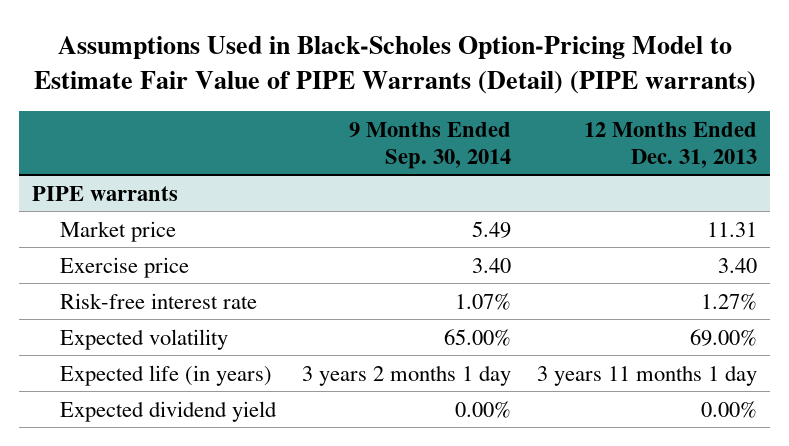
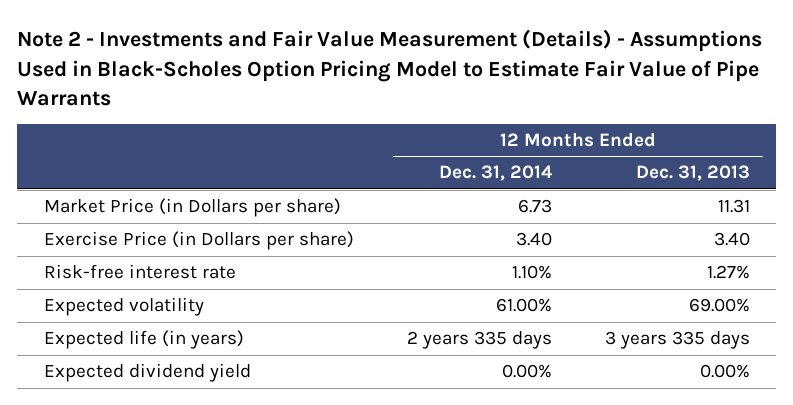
- Assumptions Used in Black-Scholes Option-Pricing Model to Estimate Fair Value of PIPE Warrants (Detail) (PIPE warrants)
+ Note 2 - Investments and Fair Value Measurement (Details) - Assumptions Used in Black-Scholes Option Pricing Model to Estimate Fair Value of Pipe Warrants
- | 9 Months Ended Sep. 30, 2014 | 12 Months Ended Dec. 31, 2013
+ | 12 Months Ended Dec. 31, 2014 | 12 Months Ended Dec. 31, 2013
- PIPE warrants
- Market price | 5.49 | 11.31
- Exercise price | 3.40 | 3.40
+ Market Price (in Dollars per share) | 6.73 | 11.31
+ Exercise Price (in Dollars per share) | 3.40 | 3.40
- Expected life (in years) | 3 years 2 months 1 day | 3 years 11 months 1 day
+ Expected life (in years) | 2 years 335 days | 3 years 335 days

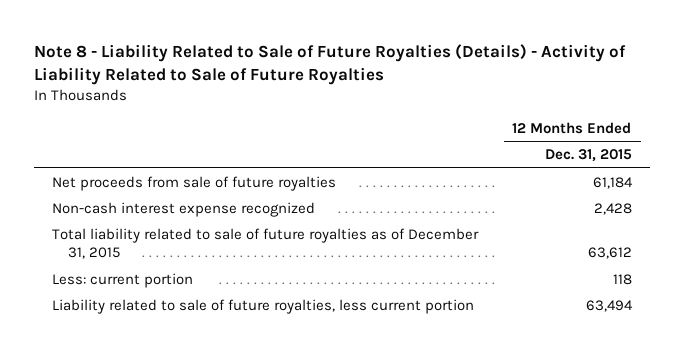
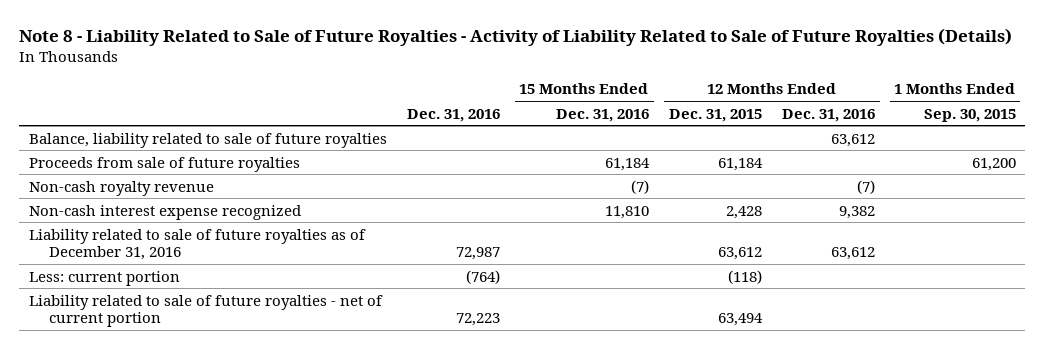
- Note 8 - Liability Related to Sale of Future Royalties (Details) - Activity of Liability Related to Sale of Future Royalties
+ Note 8 - Liability Related to Sale of Future Royalties - Activity of Liability Related to Sale of Future Royalties (Details)
- | 12 Months Ended Dec. 31, 2015
+ | Dec. 31, 2016 | 15 Months Ended Dec. 31, 2016 | 12 Months Ended Dec. 31, 2015 | 12 Months Ended Dec. 31, 2016 | 1 Months Ended Sep. 30, 2015
- Net proceeds from sale of future royalties | 61,184
+ Balance, liability related to sale of future royalties | | | | 63,612 |
+ Proceeds from sale of future royalties | | 61,184 | 61,184 | | 61,200
+ Non-cash royalty revenue | | (7) | | (7) |
- Total liability related to sale of future royalties as of December 31, 2015 | 63,612
- Less: current portion | 118
- Liability related to sale of future royalties, less current portion | 63,494
+ Liability related to sale of future royalties as of December 31, 2016 | 72,987 | | 63,612 | 63,612 |
+ Less: current portion | (764) | | (118) | |
+ Liability related to sale of future royalties - net of current portion | 72,223 | | 63,494 | |

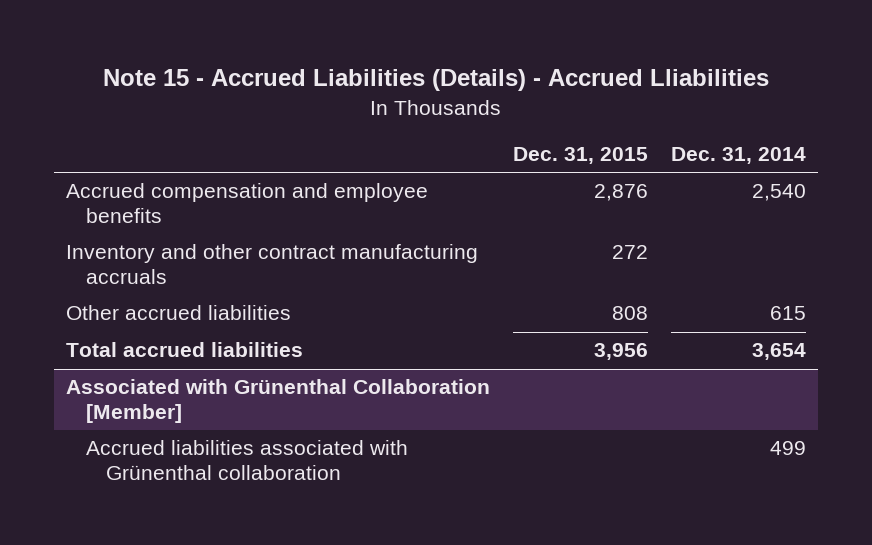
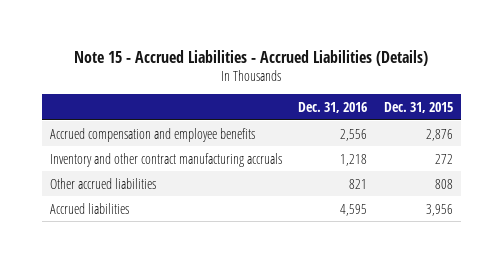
- Note 15 - Accrued Liabilities (Details) - Accrued Lliabilities
+ Note 15 - Accrued Liabilities - Accrued Liabilities (Details)
- | Dec. 31, 2015 | Dec. 31, 2014
+ | Dec. 31, 2016 | Dec. 31, 2015
- Total accrued liabilities | 3,956 | 3,654
- Associated with Grünenthal Collaboration [Member]
- Accrued liabilities associated with Grünenthal collaboration | | 499
+ Accrued liabilities | 4,595 | 3,956

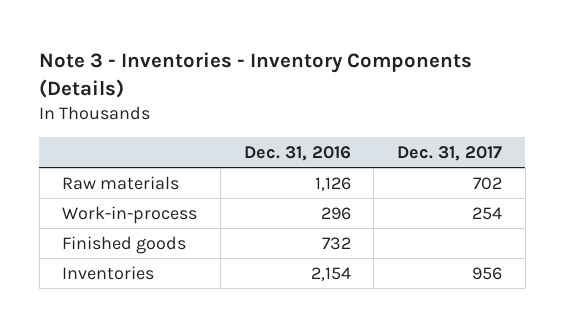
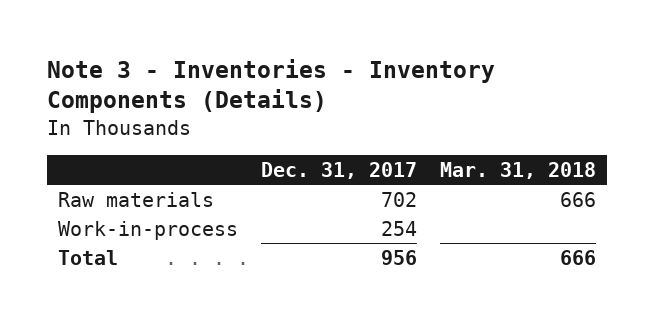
- | Dec. 31, 2016 | Dec. 31, 2017
+ | Dec. 31, 2017 | Mar. 31, 2018
- Finished goods | 732 |
- Inventories | 2,154 | 956
+ Total | 956 | 666

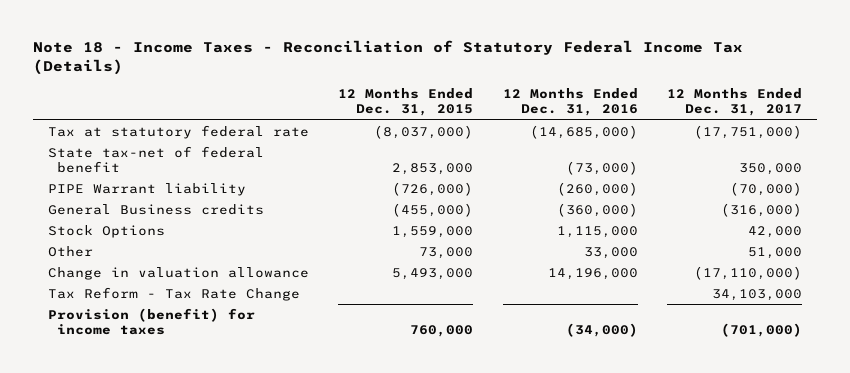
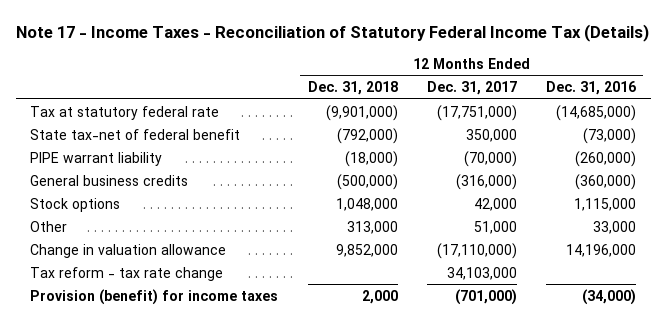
- Note 18 - Income Taxes - Reconciliation of Statutory Federal Income Tax (Details)
+ Note 17 - Income Taxes - Reconciliation of Statutory Federal Income Tax (Details)
- | 12 Months Ended Dec. 31, 2015 | 12 Months Ended Dec. 31, 2016 | 12 Months Ended Dec. 31, 2017
+ | 12 Months Ended Dec. 31, 2018 | 12 Months Ended Dec. 31, 2017 | 12 Months Ended Dec. 31, 2016
- PIPE Warrant liability | (726,000) | (260,000) | (70,000)
- General Business credits | (455,000) | (360,000) | (316,000)
- Stock Options | 1,559,000 | 1,115,000 | 42,000
+ PIPE warrant liability | (18,000) | (70,000) | (260,000)
+ General business credits | (500,000) | (316,000) | (360,000)
+ Stock options | 1,048,000 | 42,000 | 1,115,000
- Tax Reform - Tax Rate Change | | | 34,103,000
+ Tax reform - tax rate change | | 34,103,000 |

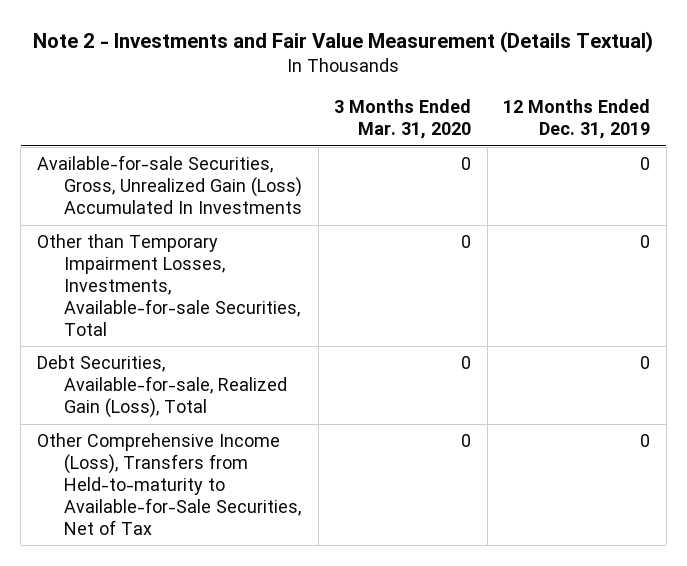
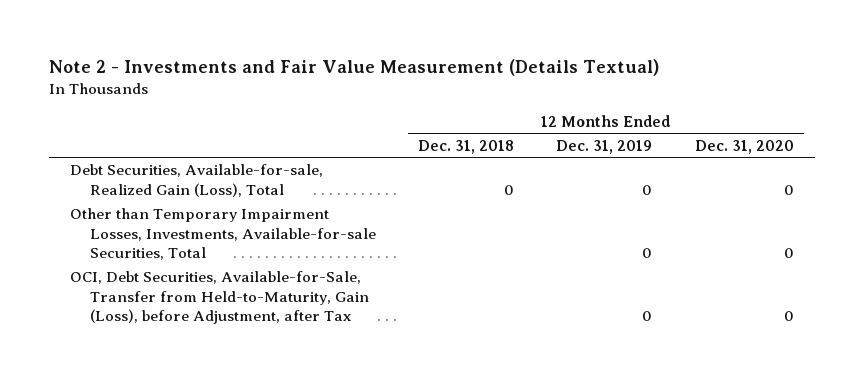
- | 3 Months Ended Mar. 31, 2020 | 12 Months Ended Dec. 31, 2019
+ | 12 Months Ended Dec. 31, 2018 | 12 Months Ended Dec. 31, 2019 | 12 Months Ended Dec. 31, 2020
- Available-for-sale Securities, Gross, Unrealized Gain (Loss) Accumulated In Investments | 0 | 0
- Other Comprehensive Income (Loss), Transfers from Held-to-maturity to Available-for-Sale Securities, Net of Tax | 0 | 0
moved down: Other than Temporary Impairment Losses, Investments, Available-for-sale Securities, Total | | 0 | 0
+ OCI, Debt Securities, Available-for-Sale, Transfer from Held-to-Maturity, Gain (Loss), before Adjustment, after Tax | | 0 | 0

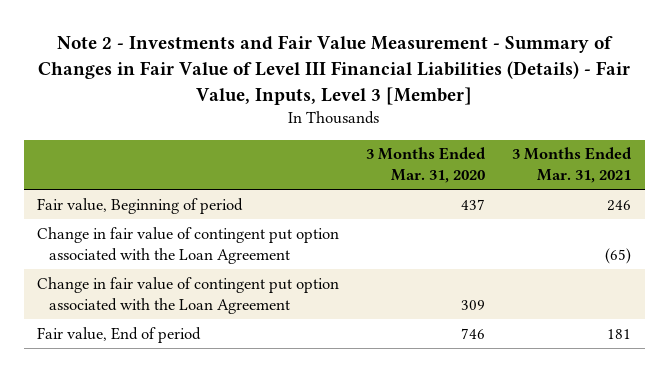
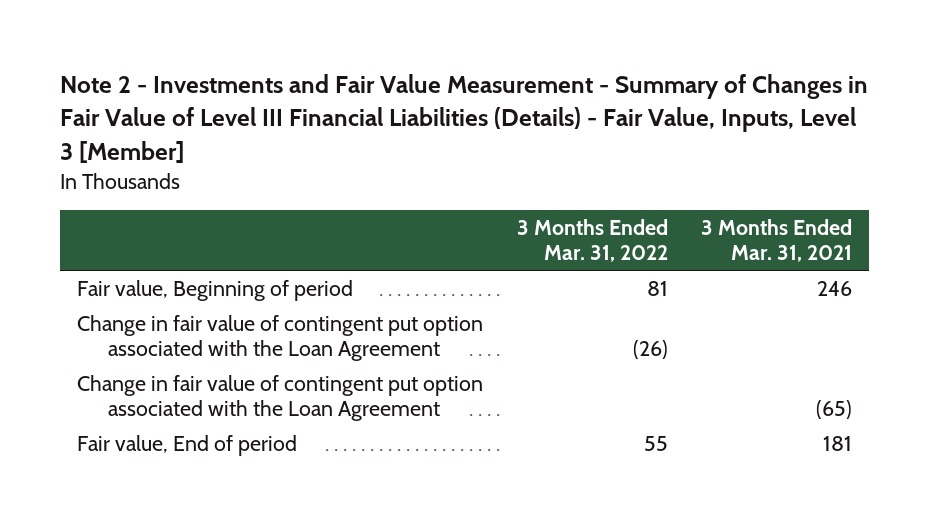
- | 3 Months Ended Mar. 31, 2020 | 3 Months Ended Mar. 31, 2021
+ | 3 Months Ended Mar. 31, 2022 | 3 Months Ended Mar. 31, 2021
moved down: Change in fair value of contingent put option associated with the Loan Agreement | | (65)

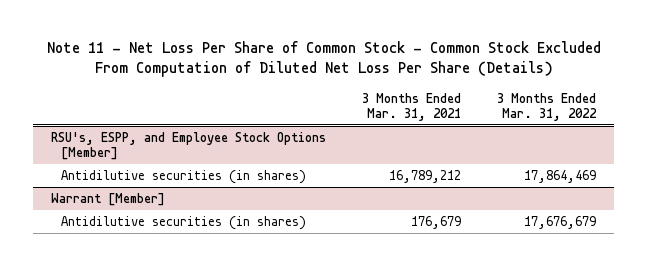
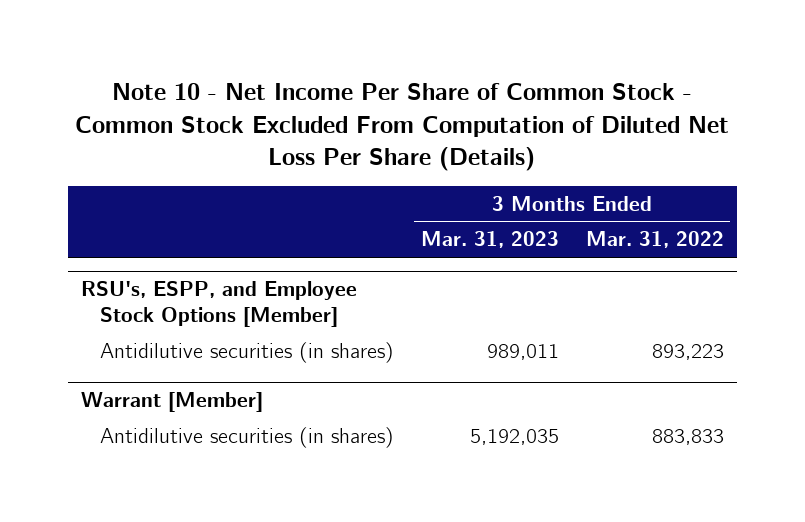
- Note 11 - Net Loss Per Share of Common Stock - Common Stock Excluded From Computation of Diluted Net Loss Per Share (Details)
+ Note 10 - Net Income Per Share of Common Stock - Common Stock Excluded From Computation of Diluted Net Loss Per Share (Details)
- | 3 Months Ended Mar. 31, 2021 | 3 Months Ended Mar. 31, 2022
+ | 3 Months Ended Mar. 31, 2023 | 3 Months Ended Mar. 31, 2022
@ RSU's, ESPP, and Employee Stock Options [Member]
- Antidilutive securities (in shares) | 16,789,212 | 17,864,469
+ Antidilutive securities (in shares) | 989,011 | 893,223
@ Warrant [Member]
- Antidilutive securities (in shares) | 176,679 | 17,676,679
+ Antidilutive securities (in shares) | 5,192,035 | 883,833

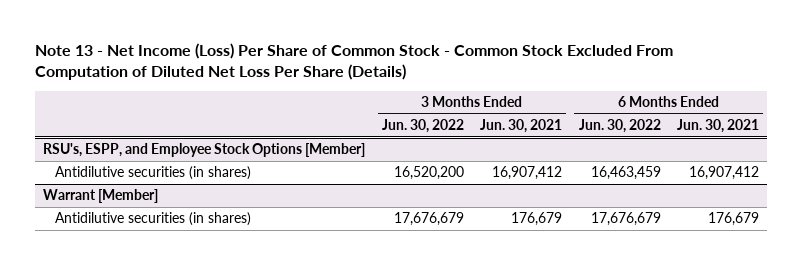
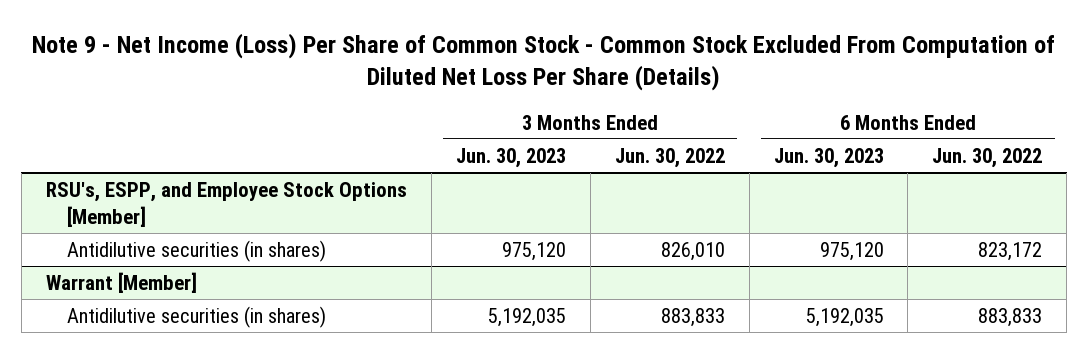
- Note 13 - Net Income (Loss) Per Share of Common Stock - Common Stock Excluded From Computation of Diluted Net Loss Per Share (Details)
+ Note 9 - Net Income (Loss) Per Share of Common Stock - Common Stock Excluded From Computation of Diluted Net Loss Per Share (Details)
- | 3 Months Ended Jun. 30, 2022 | 3 Months Ended Jun. 30, 2021 | 6 Months Ended Jun. 30, 2022 | 6 Months Ended Jun. 30, 2021
+ | 3 Months Ended Jun. 30, 2023 | 3 Months Ended Jun. 30, 2022 | 6 Months Ended Jun. 30, 2023 | 6 Months Ended Jun. 30, 2022
@ RSU's, ESPP, and Employee Stock Options [Member]
- Antidilutive securities (in shares) | 16,520,200 | 16,907,412 | 16,463,459 | 16,907,412
+ Antidilutive securities (in shares) | 975,120 | 826,010 | 975,120 | 823,172
@ Warrant [Member]
- Antidilutive securities (in shares) | 17,676,679 | 176,679 | 17,676,679 | 176,679
+ Antidilutive securities (in shares) | 5,192,035 | 883,833 | 5,192,035 | 883,833

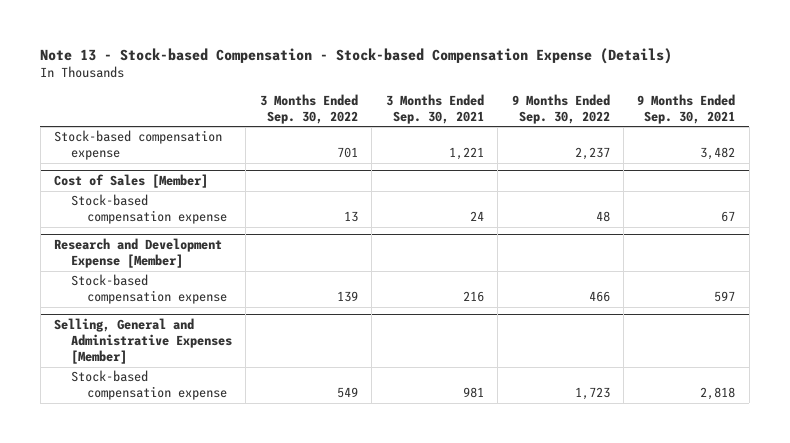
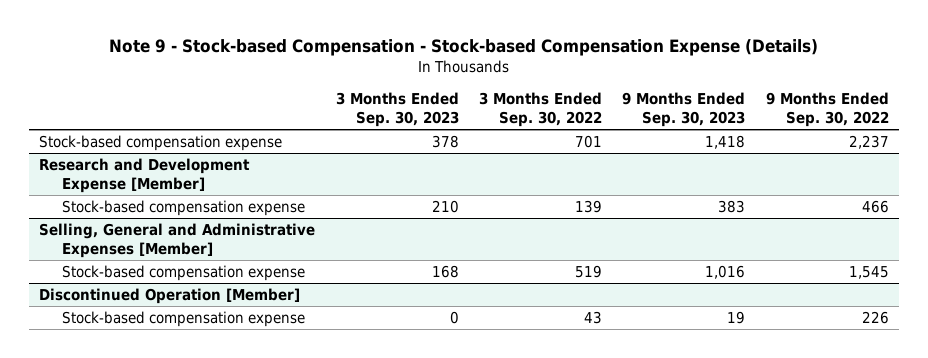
- Note 13 - Stock-based Compensation - Stock-based Compensation Expense (Details)
+ Note 9 - Stock-based Compensation - Stock-based Compensation Expense (Details)
- | 3 Months Ended Sep. 30, 2022 | 3 Months Ended Sep. 30, 2021 | 9 Months Ended Sep. 30, 2022 | 9 Months Ended Sep. 30, 2021
+ | 3 Months Ended Sep. 30, 2023 | 3 Months Ended Sep. 30, 2022 | 9 Months Ended Sep. 30, 2023 | 9 Months Ended Sep. 30, 2022
- Cost of Sales [Member]
- Stock-based compensation expense | 13 | 24 | 48 | 67
@ Selling, General and Administrative Expenses [Member]
- Stock-based compensation expense | 549 | 981 | 1,723 | 2,818
+ Stock-based compensation expense | 168 | 519 | 1,016 | 1,545
+ Discontinued Operation [Member]
+ Stock-based compensation expense | 0 | 43 | 19 | 226

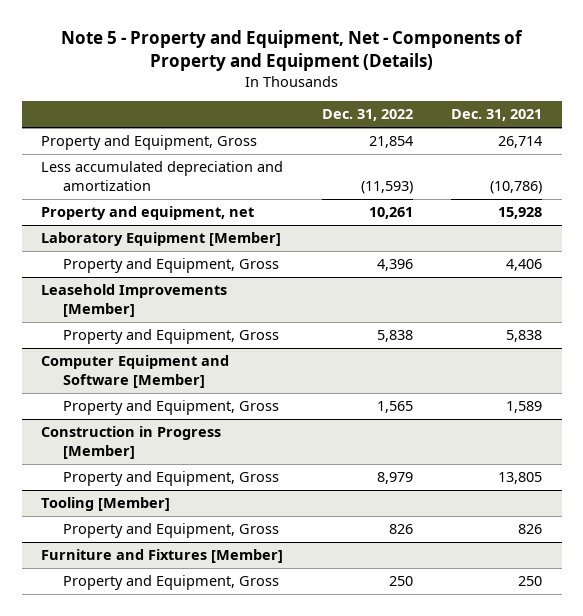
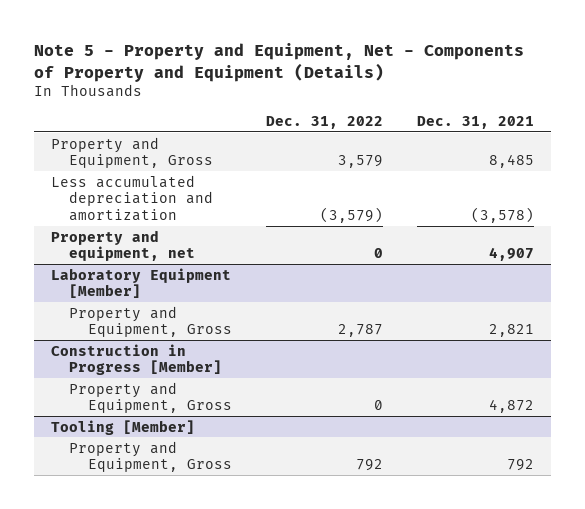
- Property and Equipment, Gross | 21,854 | 26,714
- Less accumulated depreciation and amortization | (11,593) | (10,786)
- Property and equipment, net | 10,261 | 15,928
+ Property and Equipment, Gross | 3,579 | 8,485
+ Less accumulated depreciation and amortization | (3,579) | (3,578)
+ Property and equipment, net | 0 | 4,907
@ Laboratory Equipment [Member]
- Property and Equipment, Gross | 4,396 | 4,406
- Leasehold Improvements [Member]
- Property and Equipment, Gross | 5,838 | 5,838
- Computer Equipment and Software [Member]
- Property and Equipment, Gross | 1,565 | 1,589
@ Laboratory Equipment [Member]
+ Property and Equipment, Gross | 2,787 | 2,821
@ Construction in Progress [Member]
- Property and Equipment, Gross | 8,979 | 13,805
+ Property and Equipment, Gross | 0 | 4,872
@ Tooling [Member]
- Property and Equipment, Gross | 826 | 826
- Furniture and Fixtures [Member]
- Property and Equipment, Gross | 250 | 250
@ Tooling [Member]
+ Property and Equipment, Gross | 792 | 792

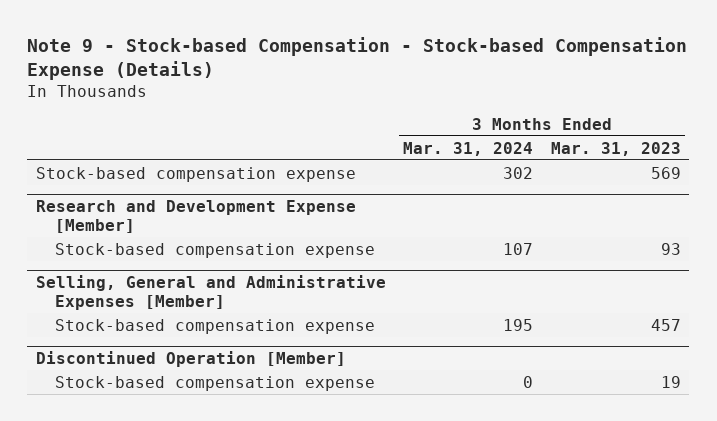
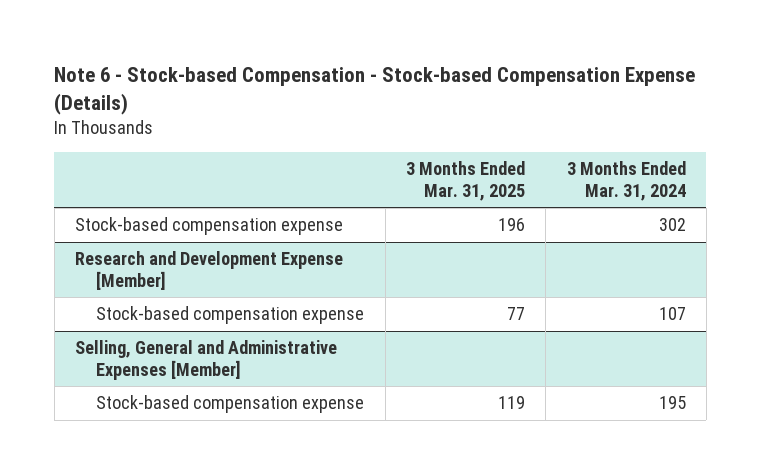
- Note 9 - Stock-based Compensation - Stock-based Compensation Expense (Details)
+ Note 6 - Stock-based Compensation - Stock-based Compensation Expense (Details)
- | 3 Months Ended Mar. 31, 2024 | 3 Months Ended Mar. 31, 2023
+ | 3 Months Ended Mar. 31, 2025 | 3 Months Ended Mar. 31, 2024
- Discontinued Operation [Member]
- Stock-based compensation expense | 0 | 19

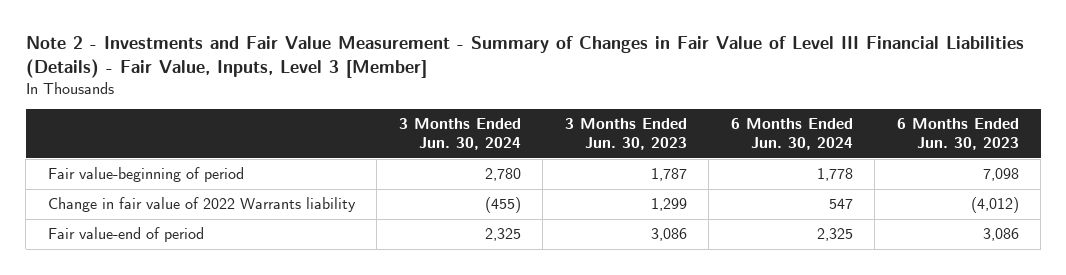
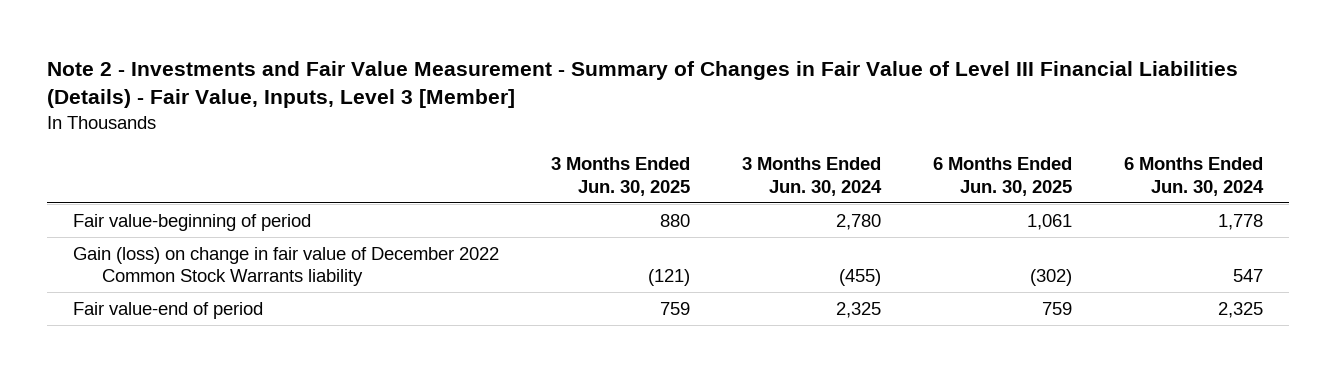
- | 3 Months Ended Jun. 30, 2024 | 3 Months Ended Jun. 30, 2023 | 6 Months Ended Jun. 30, 2024 | 6 Months Ended Jun. 30, 2023
+ | 3 Months Ended Jun. 30, 2025 | 3 Months Ended Jun. 30, 2024 | 6 Months Ended Jun. 30, 2025 | 6 Months Ended Jun. 30, 2024
- Change in fair value of 2022 Warrants liability | (455) | 1,299 | 547 | (4,012)
+ Gain (loss) on change in fair value of December 2022 Common Stock Warrants liability | (121) | (455) | (302) | 547

